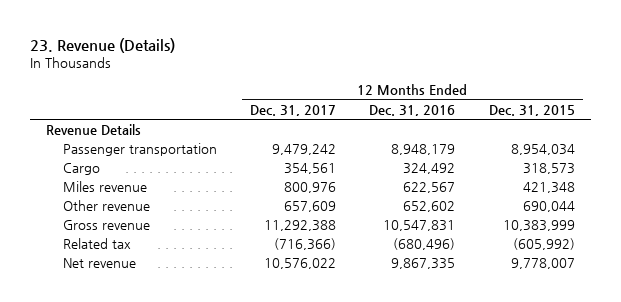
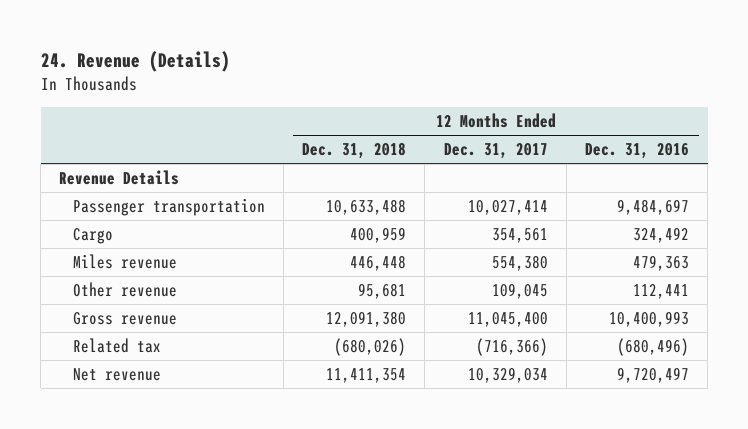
- 23. Revenue (Details)
+ 24. Revenue (Details)
- | 12 Months Ended Dec. 31, 2017 | 12 Months Ended Dec. 31, 2016 | 12 Months Ended Dec. 31, 2015
+ | 12 Months Ended Dec. 31, 2018 | 12 Months Ended Dec. 31, 2017 | 12 Months Ended Dec. 31, 2016
- Passenger transportation | 9,479,242 | 8,948,179 | 8,954,034
+ Passenger transportation | 10,633,488 | 10,027,414 | 9,484,697
- Miles revenue | 800,976 | 622,567 | 421,348
- Other revenue | 657,609 | 652,602 | 690,044
- Gross revenue | 11,292,388 | 10,547,831 | 10,383,999
+ Miles revenue | 446,448 | 554,380 | 479,363
+ Other revenue | 95,681 | 109,045 | 112,441
+ Gross revenue | 12,091,380 | 11,045,400 | 10,400,993
- Net revenue | 10,576,022 | 9,867,335 | 9,778,007
+ Net revenue | 11,411,354 | 10,329,034 | 9,720,497

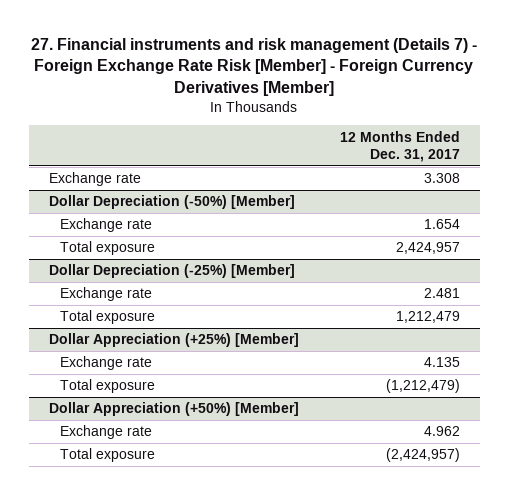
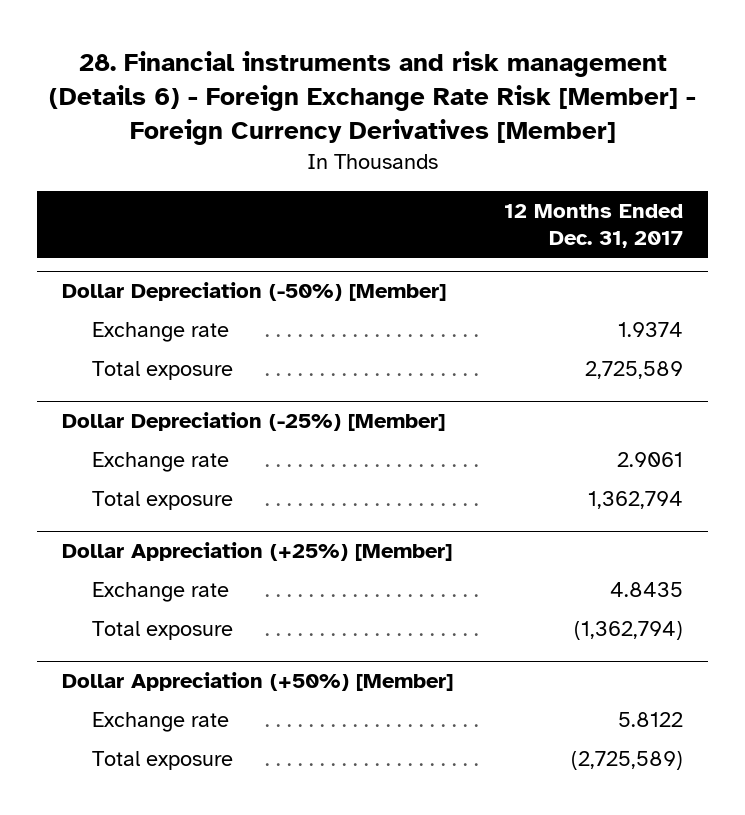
- 27. Financial instruments and risk management (Details 7) - Foreign Exchange Rate Risk [Member] - Foreign Currency Derivatives [Member]
+ 28. Financial instruments and risk management (Details 6) - Foreign Exchange Rate Risk [Member] - Foreign Currency Derivatives [Member]
- Exchange rate | 3.308
@ Dollar Depreciation (-50%) [Member]
- Exchange rate | 1.654
- Total exposure | 2,424,957
+ Exchange rate | 1.9374
+ Total exposure | 2,725,589
@ Dollar Depreciation (-25%) [Member]
- Exchange rate | 2.481
- Total exposure | 1,212,479
+ Exchange rate | 2.9061
+ Total exposure | 1,362,794
@ Dollar Appreciation (+25%) [Member]
- Exchange rate | 4.135
- Total exposure | (1,212,479)
+ Exchange rate | 4.8435
+ Total exposure | (1,362,794)
@ Dollar Appreciation (+50%) [Member]
- Exchange rate | 4.962
- Total exposure | (2,424,957)
+ Exchange rate | 5.8122
+ Total exposure | (2,725,589)

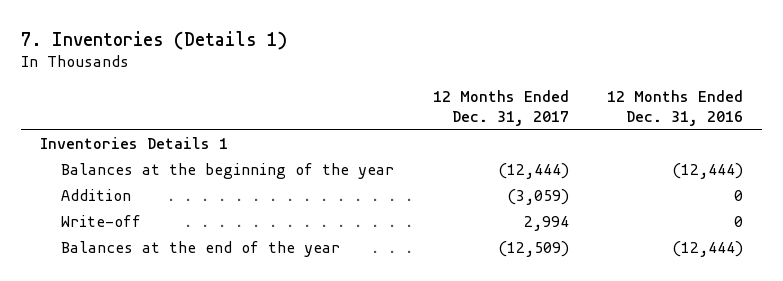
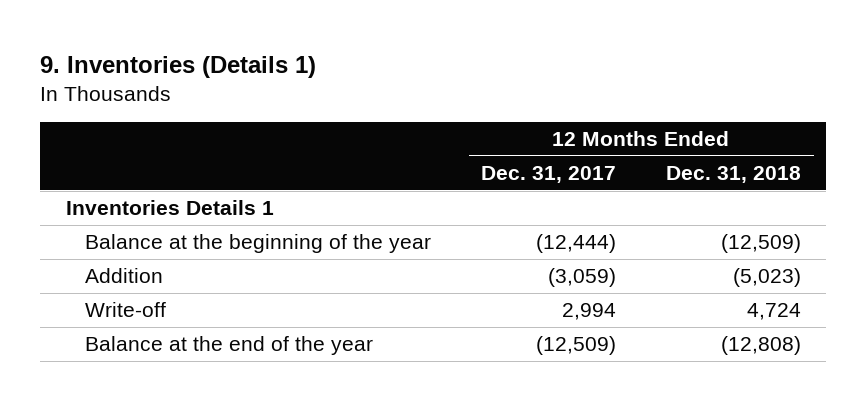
- 7. Inventories (Details 1)
+ 9. Inventories (Details 1)
- | 12 Months Ended Dec. 31, 2017 | 12 Months Ended Dec. 31, 2016
+ | 12 Months Ended Dec. 31, 2017 | 12 Months Ended Dec. 31, 2018
- Balances at the beginning of the year | (12,444) | (12,444)
+ Balance at the beginning of the year | (12,444) | (12,509)
- Balances at the end of the year | (12,509) | (12,444)
+ Balance at the end of the year | (12,509) | (12,808)

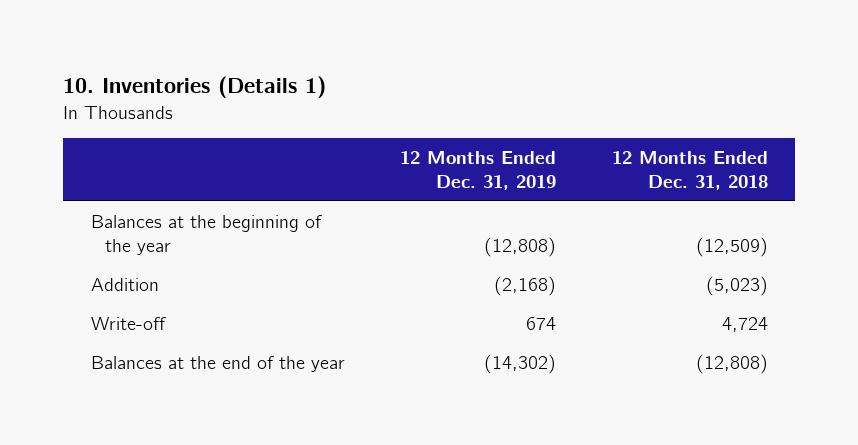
- 9. Inventories (Details 1)
+ 10. Inventories (Details 1)
- | 12 Months Ended Dec. 31, 2017 | 12 Months Ended Dec. 31, 2018
+ | 12 Months Ended Dec. 31, 2019 | 12 Months Ended Dec. 31, 2018
- Inventories Details 1
- Balance at the beginning of the year | (12,444) | (12,509)
+ Balances at the beginning of the year | (12,808) | (12,509)
- Balance at the end of the year | (12,509) | (12,808)
+ Balances at the end of the year | (14,302) | (12,808)

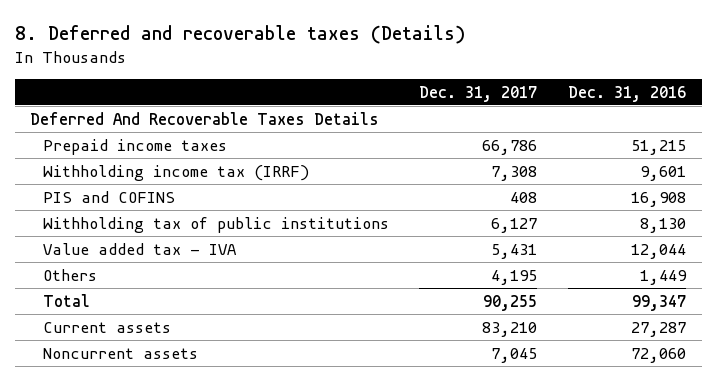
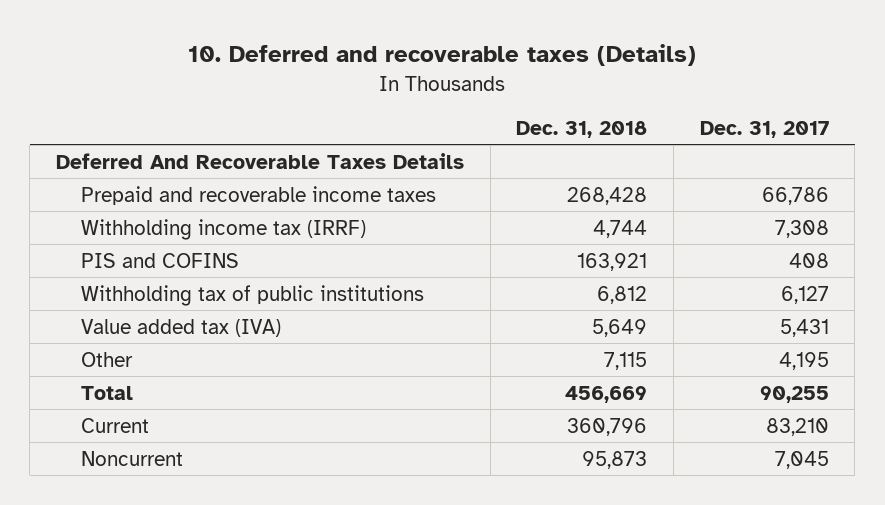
- 8. Deferred and recoverable taxes (Details)
+ 10. Deferred and recoverable taxes (Details)
- | Dec. 31, 2017 | Dec. 31, 2016
+ | Dec. 31, 2018 | Dec. 31, 2017
- Prepaid income taxes | 66,786 | 51,215
+ Prepaid and recoverable income taxes | 268,428 | 66,786
- Value added tax - IVA | 5,431 | 12,044
- Others | 4,195 | 1,449
+ Value added tax (IVA) | 5,649 | 5,431
+ Other | 7,115 | 4,195
- Current assets | 83,210 | 27,287
- Noncurrent assets | 7,045 | 72,060
+ Current | 360,796 | 83,210
+ Noncurrent | 95,873 | 7,045

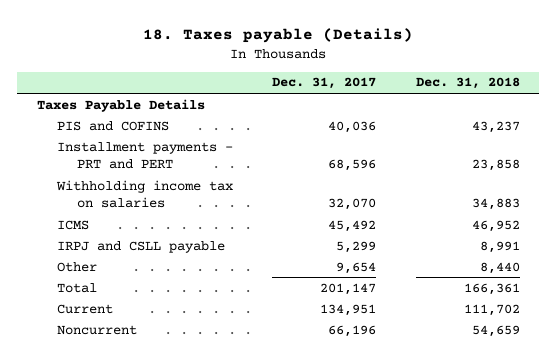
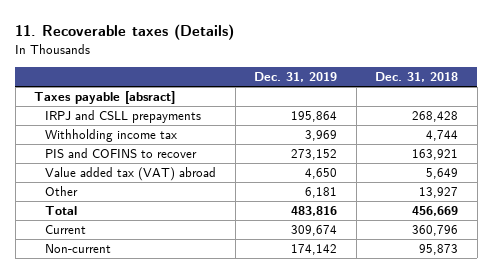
- 18. Taxes payable (Details)
+ 11. Recoverable taxes (Details)
- | Dec. 31, 2017 | Dec. 31, 2018
+ | Dec. 31, 2019 | Dec. 31, 2018
- Taxes Payable Details
- PIS and COFINS | 40,036 | 43,237
- Installment payments - PRT and PERT | 68,596 | 23,858
- Withholding income tax on salaries | 32,070 | 34,883
- ICMS | 45,492 | 46,952
- IRPJ and CSLL payable | 5,299 | 8,991
- Other | 9,654 | 8,440
- Total | 201,147 | 166,361
- Current | 134,951 | 111,702
- Noncurrent | 66,196 | 54,659
+ Taxes payable [absract]
+ IRPJ and CSLL prepayments | 195,864 | 268,428
+ Withholding income tax | 3,969 | 4,744
+ PIS and COFINS to recover | 273,152 | 163,921
+ Value added tax (VAT) abroad | 4,650 | 5,649
+ Other | 6,181 | 13,927
+ Total | 483,816 | 456,669
+ Current | 309,674 | 360,796
+ Non-current | 174,142 | 95,873

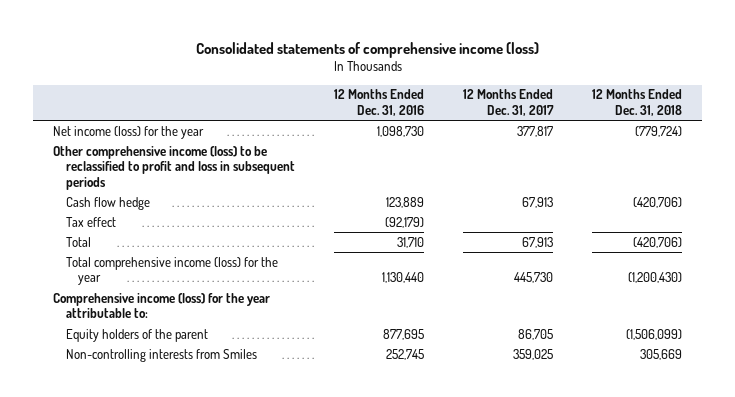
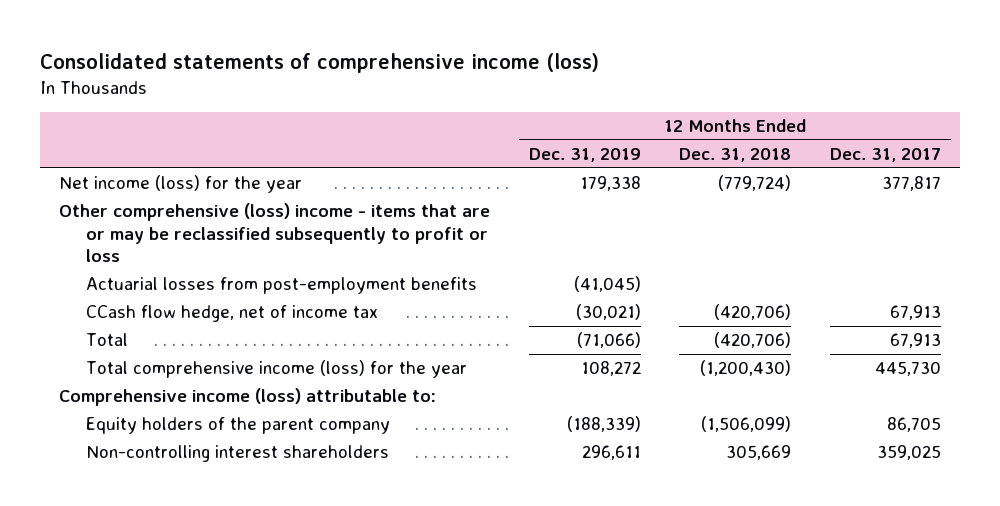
- | 12 Months Ended Dec. 31, 2016 | 12 Months Ended Dec. 31, 2017 | 12 Months Ended Dec. 31, 2018
+ | 12 Months Ended Dec. 31, 2019 | 12 Months Ended Dec. 31, 2018 | 12 Months Ended Dec. 31, 2017
- Other comprehensive income (loss) to be reclassified to profit and loss in subsequent periods
- Cash flow hedge | 123,889 | 67,913 | (420,706)
- Tax effect | (92,179) | |
+ Other comprehensive (loss) income - items that are or may be reclassified subsequently to profit or loss
+ Actuarial losses from post-employment benefits | (41,045) | |
+ CCash flow hedge, net of income tax | (30,021) | (420,706) | 67,913
- Comprehensive income (loss) for the year attributable to:
- Equity holders of the parent | 877,695 | 86,705 | (1,506,099)
- Non-controlling interests from Smiles | 252,745 | 359,025 | 305,669
+ Comprehensive income (loss) attributable to:
+ Equity holders of the parent company | (188,339) | (1,506,099) | 86,705
+ Non-controlling interest shareholders | 296,611 | 305,669 | 359,025

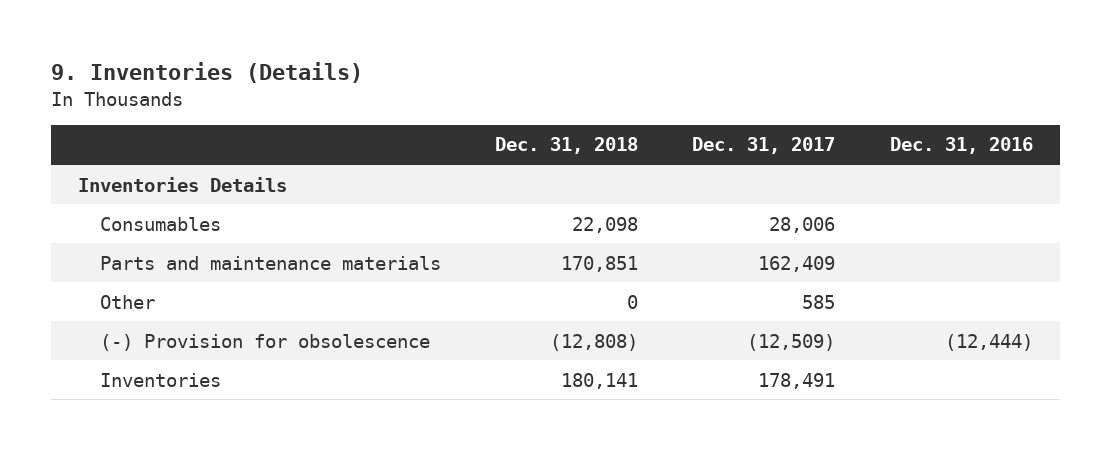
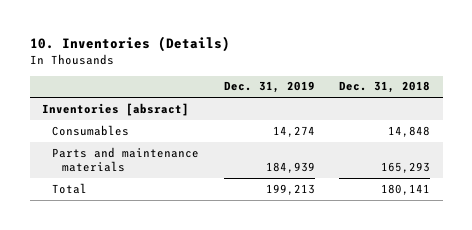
- 9. Inventories (Details)
+ 10. Inventories (Details)
- | Dec. 31, 2018 | Dec. 31, 2017 | Dec. 31, 2016
+ | Dec. 31, 2019 | Dec. 31, 2018
- Inventories Details
- Consumables | 22,098 | 28,006 |
- Parts and maintenance materials | 170,851 | 162,409 |
- Other | 0 | 585 |
- (-) Provision for obsolescence | (12,808) | (12,509) | (12,444)
- Inventories | 180,141 | 178,491 |
+ Inventories [absract]
+ Consumables | 14,274 | 14,848
+ Parts and maintenance materials | 184,939 | 165,293
+ Total | 199,213 | 180,141

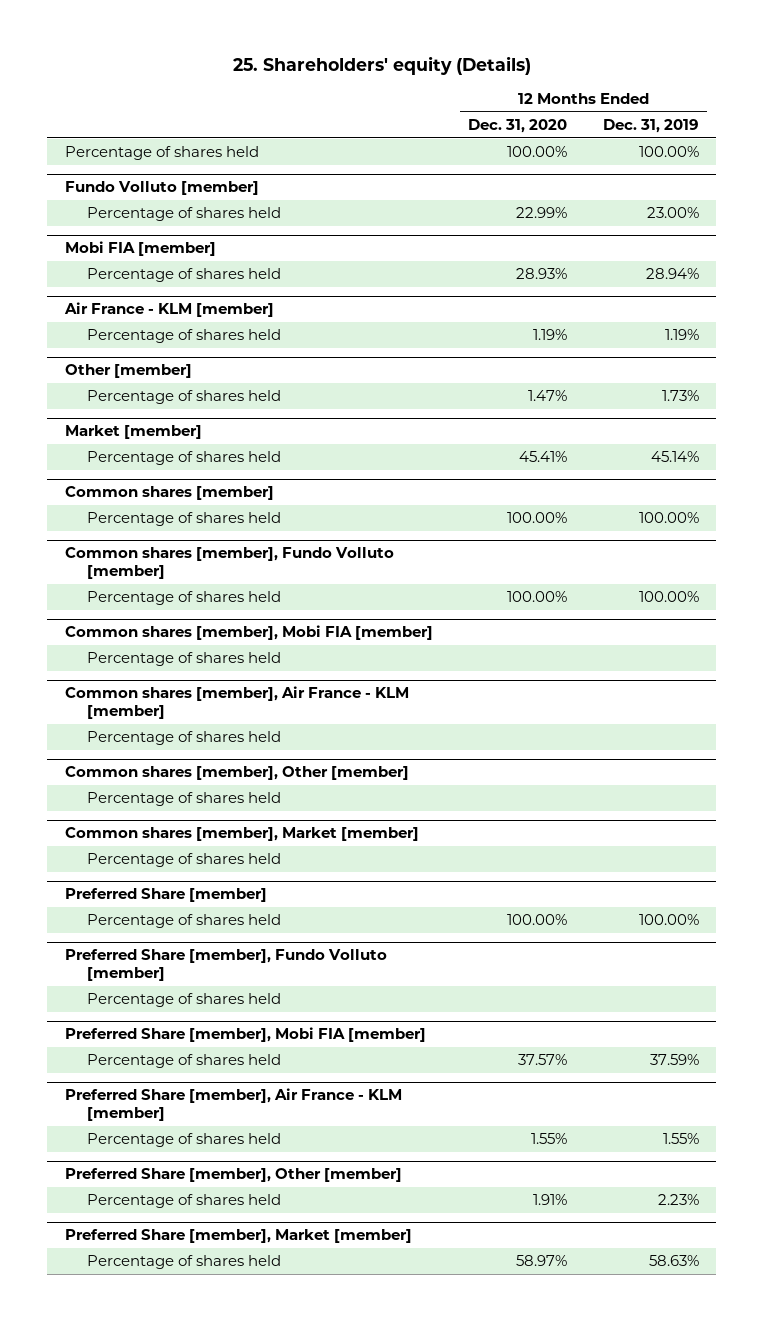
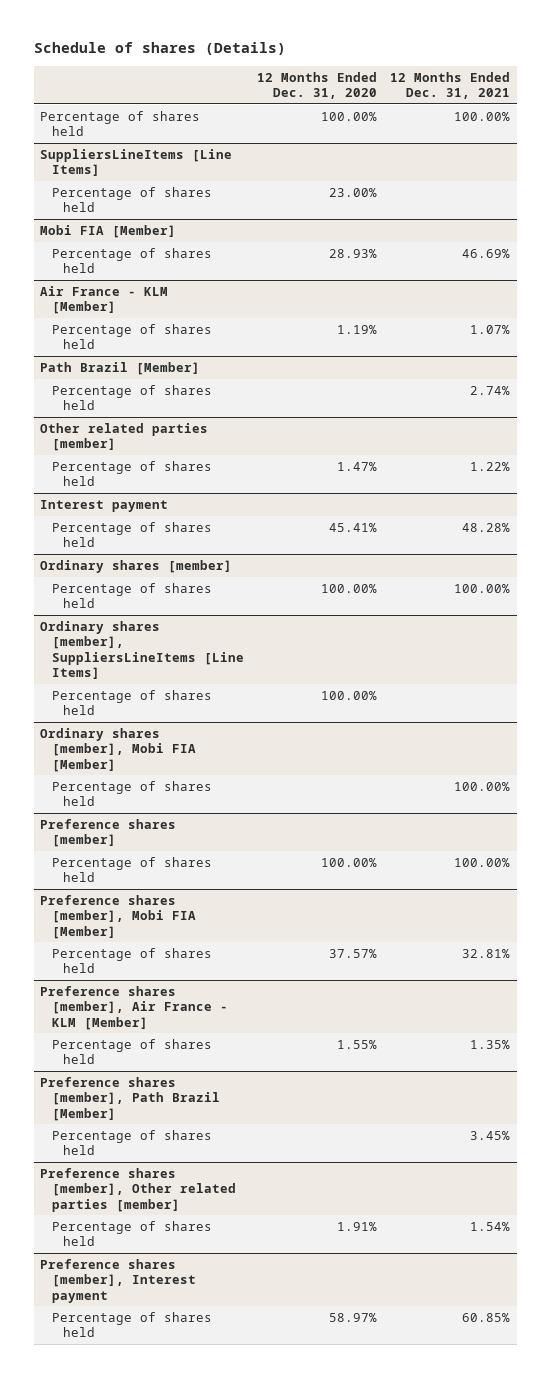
- 25. Shareholders' equity (Details)
+ Schedule of shares (Details)
- | 12 Months Ended Dec. 31, 2020 | 12 Months Ended Dec. 31, 2019
+ | 12 Months Ended Dec. 31, 2020 | 12 Months Ended Dec. 31, 2021
- Fundo Volluto [member]
- Percentage of shares held | 22.99% | 23.00%
- Mobi FIA [member]
+ SuppliersLineItems [Line Items]
+ Percentage of shares held | 23.00% |
+ Mobi FIA [Member]
- Air France - KLM [member]
+ Air France - KLM [Member]
- Other [member]
+ Path Brazil [Member]
+ Percentage of shares held | | 2.74%
+ Other related parties [member]
- Market [member]
+ Interest payment
- Common shares [member]
+ Ordinary shares [member]
- Common shares [member], Fundo Volluto [member]
+ Ordinary shares [member], SuppliersLineItems [Line Items]
- Common shares [member], Mobi FIA [member]
- Percentage of shares held
- Common shares [member], Air France - KLM [member]
- Percentage of shares held
- Common shares [member], Other [member]
- Percentage of shares held
- Common shares [member], Market [member]
+ Ordinary shares [member], Mobi FIA [Member]
- Preferred Share [member]
+ Preference shares [member]
- Preferred Share [member], Fundo Volluto [member]
- Percentage of shares held
- Preferred Share [member], Mobi FIA [member]
+ Preference shares [member], Mobi FIA [Member]
- Preferred Share [member], Air France - KLM [member]
+ Preference shares [member], Air France - KLM [Member]
- Preferred Share [member], Other [member]
+ Preference shares [member], Path Brazil [Member]
+ Percentage of shares held | | 3.45%
+ Preference shares [member], Other related parties [member]
- Preferred Share [member], Market [member]
+ Preference shares [member], Interest payment

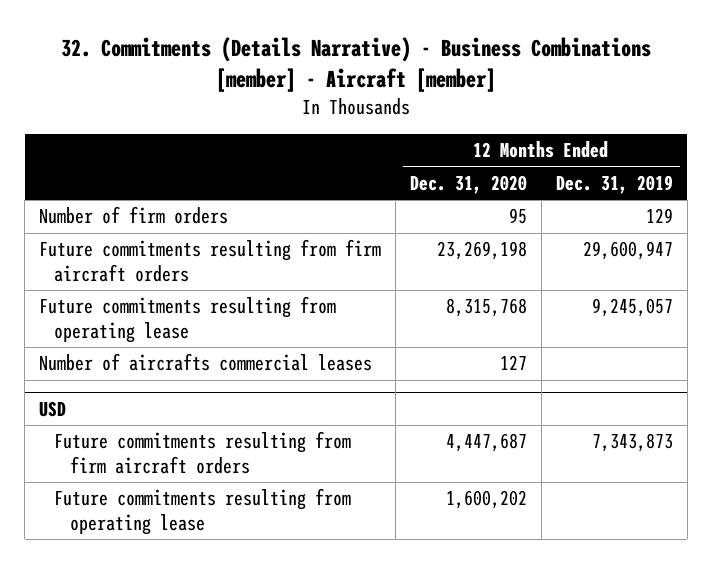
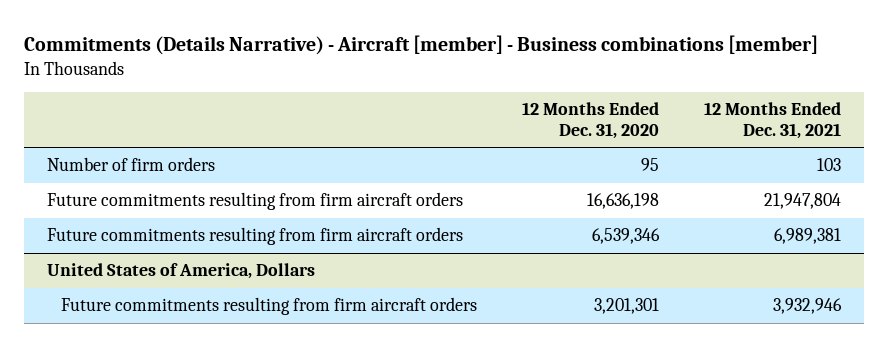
- 32. Commitments (Details Narrative) - Business Combinations [member] - Aircraft [member]
+ Commitments (Details Narrative) - Aircraft [member] - Business combinations [member]
- | 12 Months Ended Dec. 31, 2020 | 12 Months Ended Dec. 31, 2019
+ | 12 Months Ended Dec. 31, 2020 | 12 Months Ended Dec. 31, 2021
- Future commitments resulting from firm aircraft orders | 23,269,198 | 29,600,947
- Future commitments resulting from operating lease | 8,315,768 | 9,245,057
- Number of aircrafts commercial leases | 127 |
- USD
- Future commitments resulting from firm aircraft orders | 4,447,687 | 7,343,873
- Future commitments resulting from operating lease | 1,600,202 |
+ Future commitments resulting from firm aircraft orders | 16,636,198 | 21,947,804
+ Future commitments resulting from firm aircraft orders | 6,539,346 | 6,989,381
+ United States of America, Dollars
+ Future commitments resulting from firm aircraft orders | 3,201,301 | 3,932,946

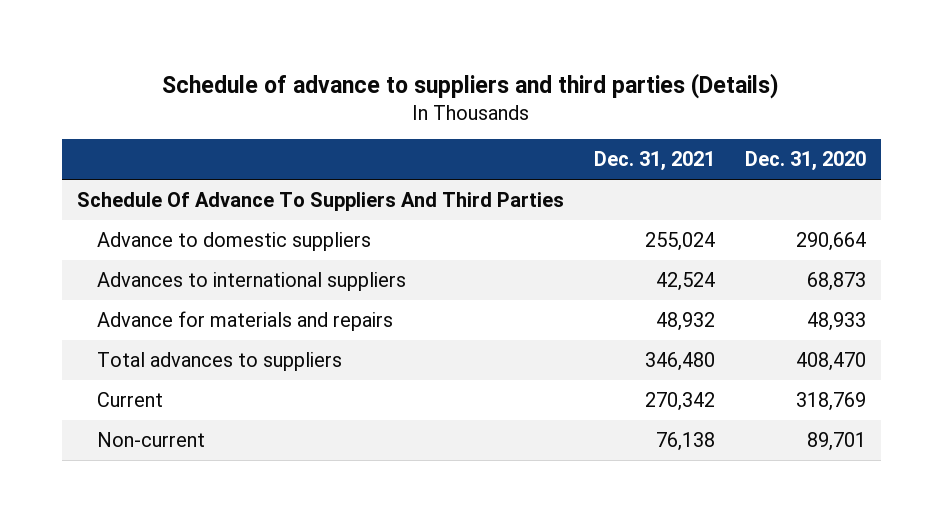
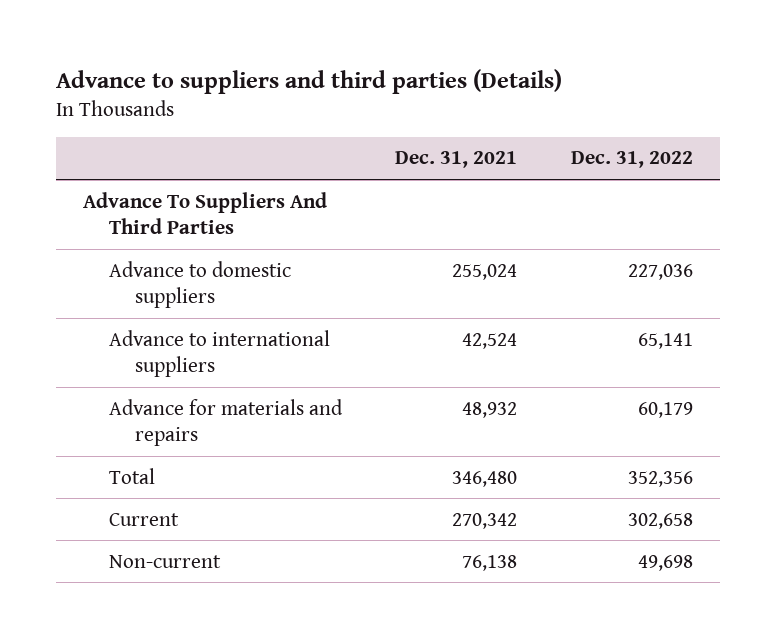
- Schedule of advance to suppliers and third parties (Details)
+ Advance to suppliers and third parties (Details)
- | Dec. 31, 2021 | Dec. 31, 2020
+ | Dec. 31, 2021 | Dec. 31, 2022
- Schedule Of Advance To Suppliers And Third Parties
+ Advance To Suppliers And Third Parties
- Advances to international suppliers | 42,524 | 68,873
+ Advance to international suppliers | 42,524 | 65,141
- Total advances to suppliers | 346,480 | 408,470
+ Total | 346,480 | 352,356

